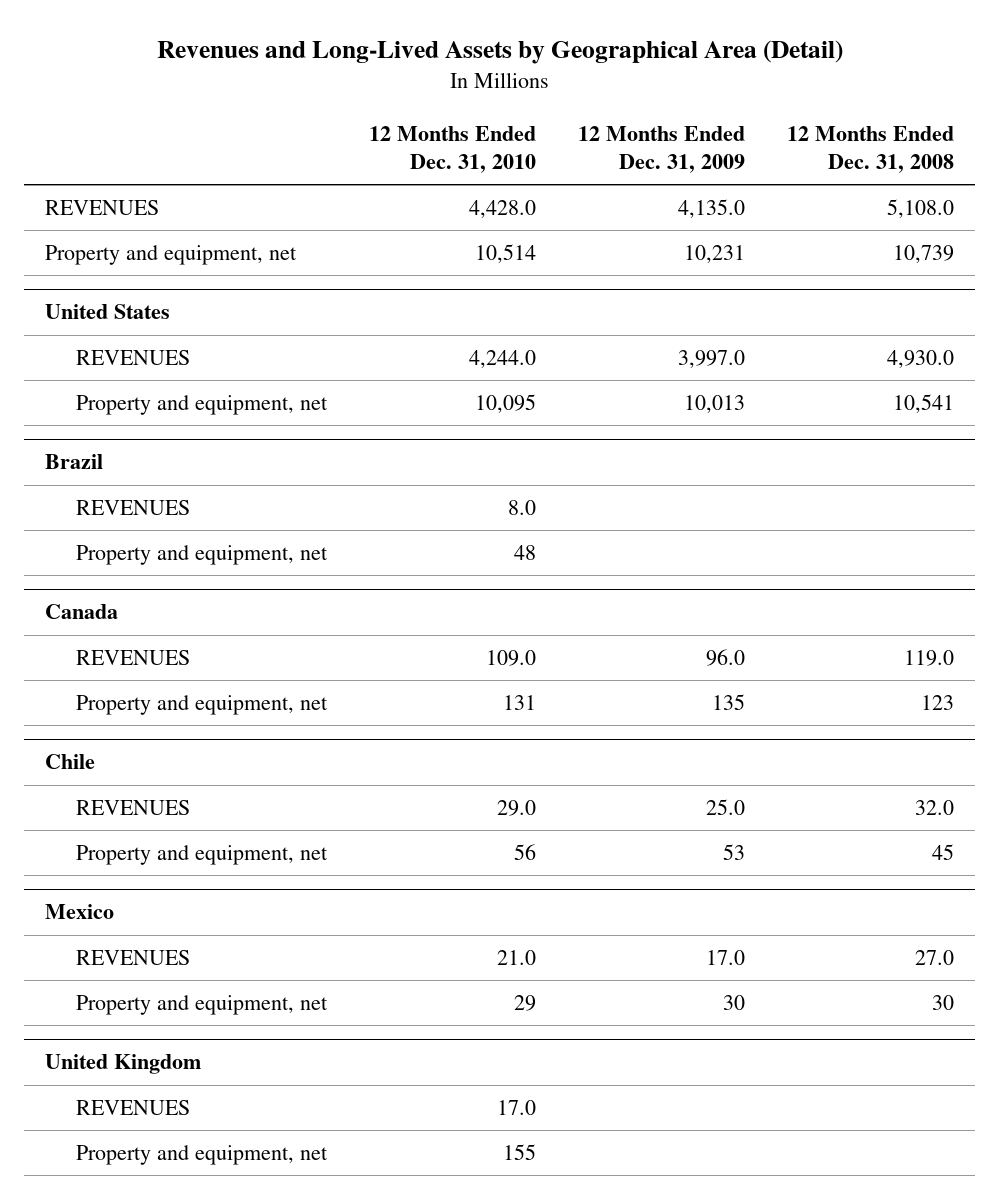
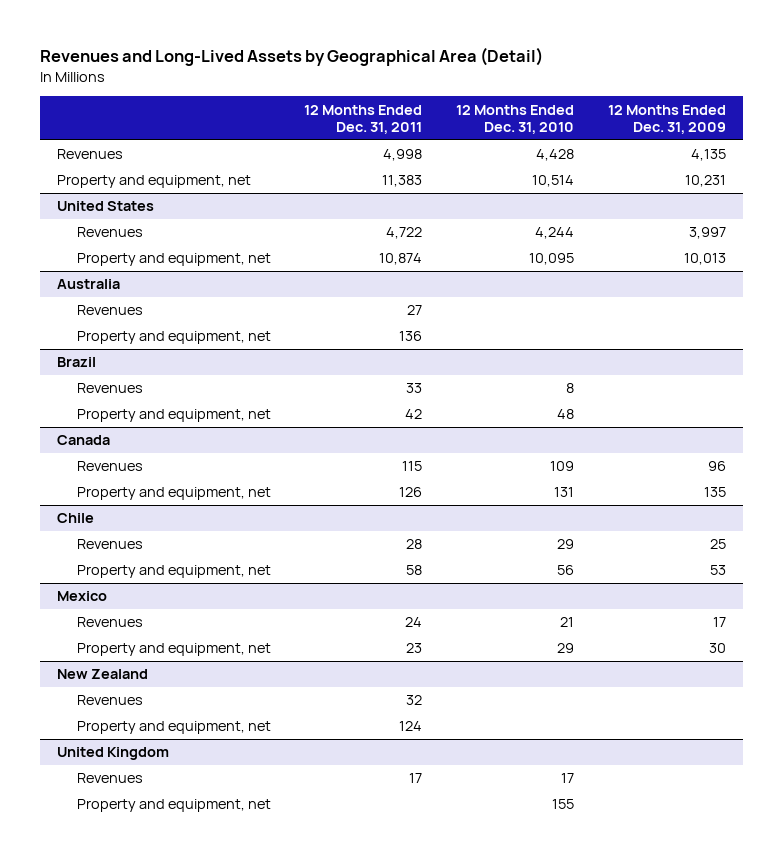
- | 12 Months Ended Dec. 31, 2010 | 12 Months Ended Dec. 31, 2009 | 12 Months Ended Dec. 31, 2008
+ | 12 Months Ended Dec. 31, 2011 | 12 Months Ended Dec. 31, 2010 | 12 Months Ended Dec. 31, 2009
- REVENUES | 4,428.0 | 4,135.0 | 5,108.0
+ Revenues | 4,998 | 4,428 | 4,135
@ United States
- REVENUES | 4,244.0 | 3,997.0 | 4,930.0
+ Revenues | 4,722 | 4,244 | 3,997
+ Australia
+ Revenues | 27 | |
+ Property and equipment, net | 136 | |
@ Brazil
- REVENUES | 8.0 | |
+ Revenues | 33 | 8 |
@ Canada
- REVENUES | 109.0 | 96.0 | 119.0
+ Revenues | 115 | 109 | 96
@ Chile
- REVENUES | 29.0 | 25.0 | 32.0
+ Revenues | 28 | 29 | 25
@ Mexico
- REVENUES | 21.0 | 17.0 | 27.0
+ Revenues | 24 | 21 | 17
+ New Zealand
+ Revenues | 32 | |
+ Property and equipment, net | 124 | |
@ United Kingdom
- REVENUES | 17.0 | |
+ Revenues | 17 | 17 |

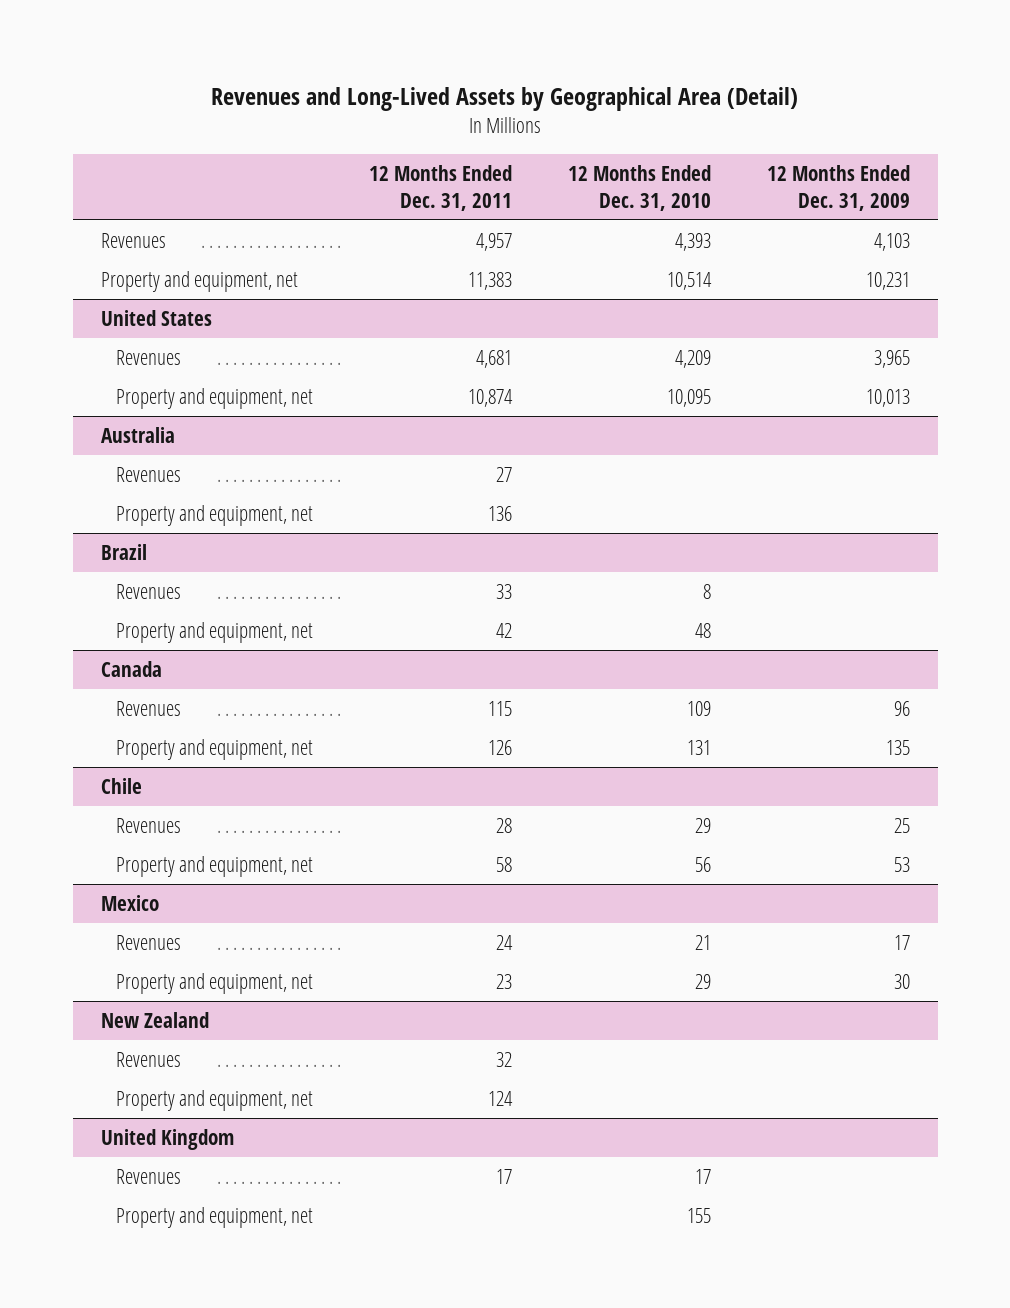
- Revenues | 4,998 | 4,428 | 4,135
+ Revenues | 4,957 | 4,393 | 4,103
@ United States
- Revenues | 4,722 | 4,244 | 3,997
+ Revenues | 4,681 | 4,209 | 3,965

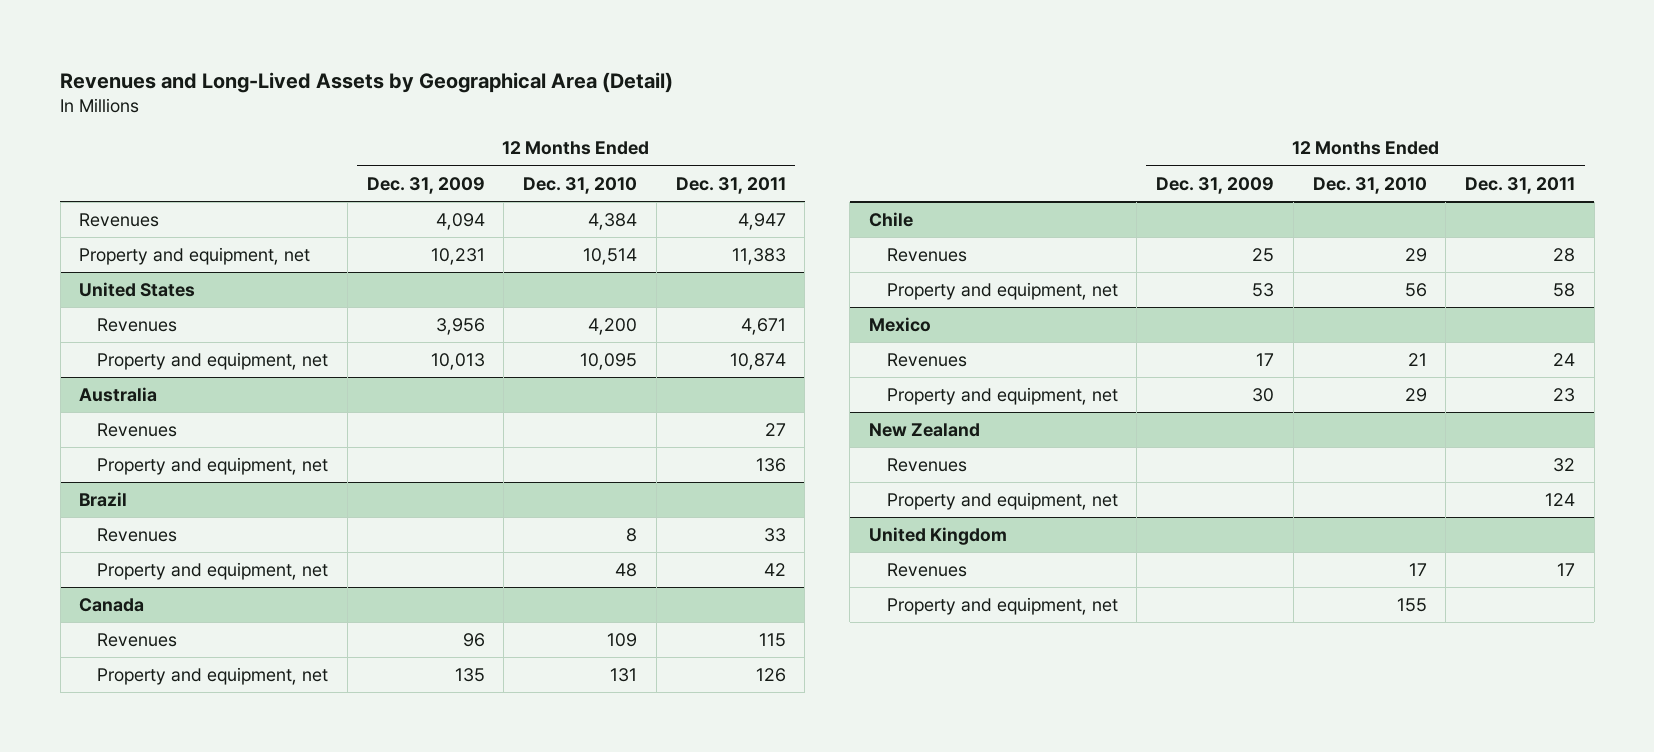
- | 12 Months Ended Dec. 31, 2011 | 12 Months Ended Dec. 31, 2010 | 12 Months Ended Dec. 31, 2009
+ | 12 Months Ended Dec. 31, 2009 | 12 Months Ended Dec. 31, 2010 | 12 Months Ended Dec. 31, 2011
- Revenues | 4,957 | 4,393 | 4,103
+ Revenues | 4,094 | 4,384 | 4,947
@ United States
- Revenues | 4,681 | 4,209 | 3,965
+ Revenues | 3,956 | 4,200 | 4,671

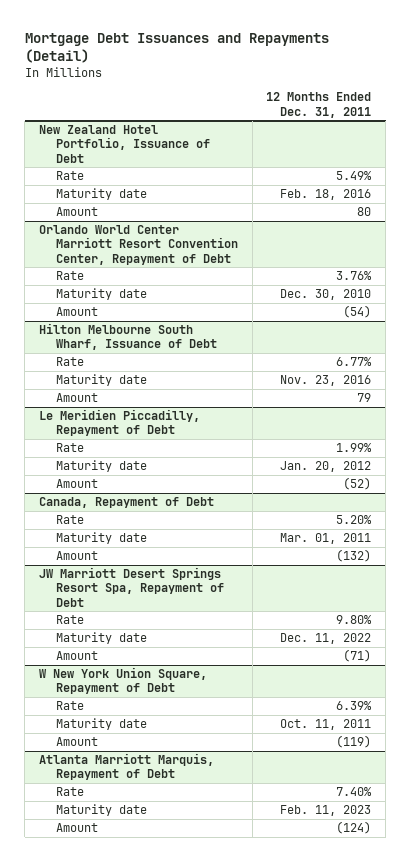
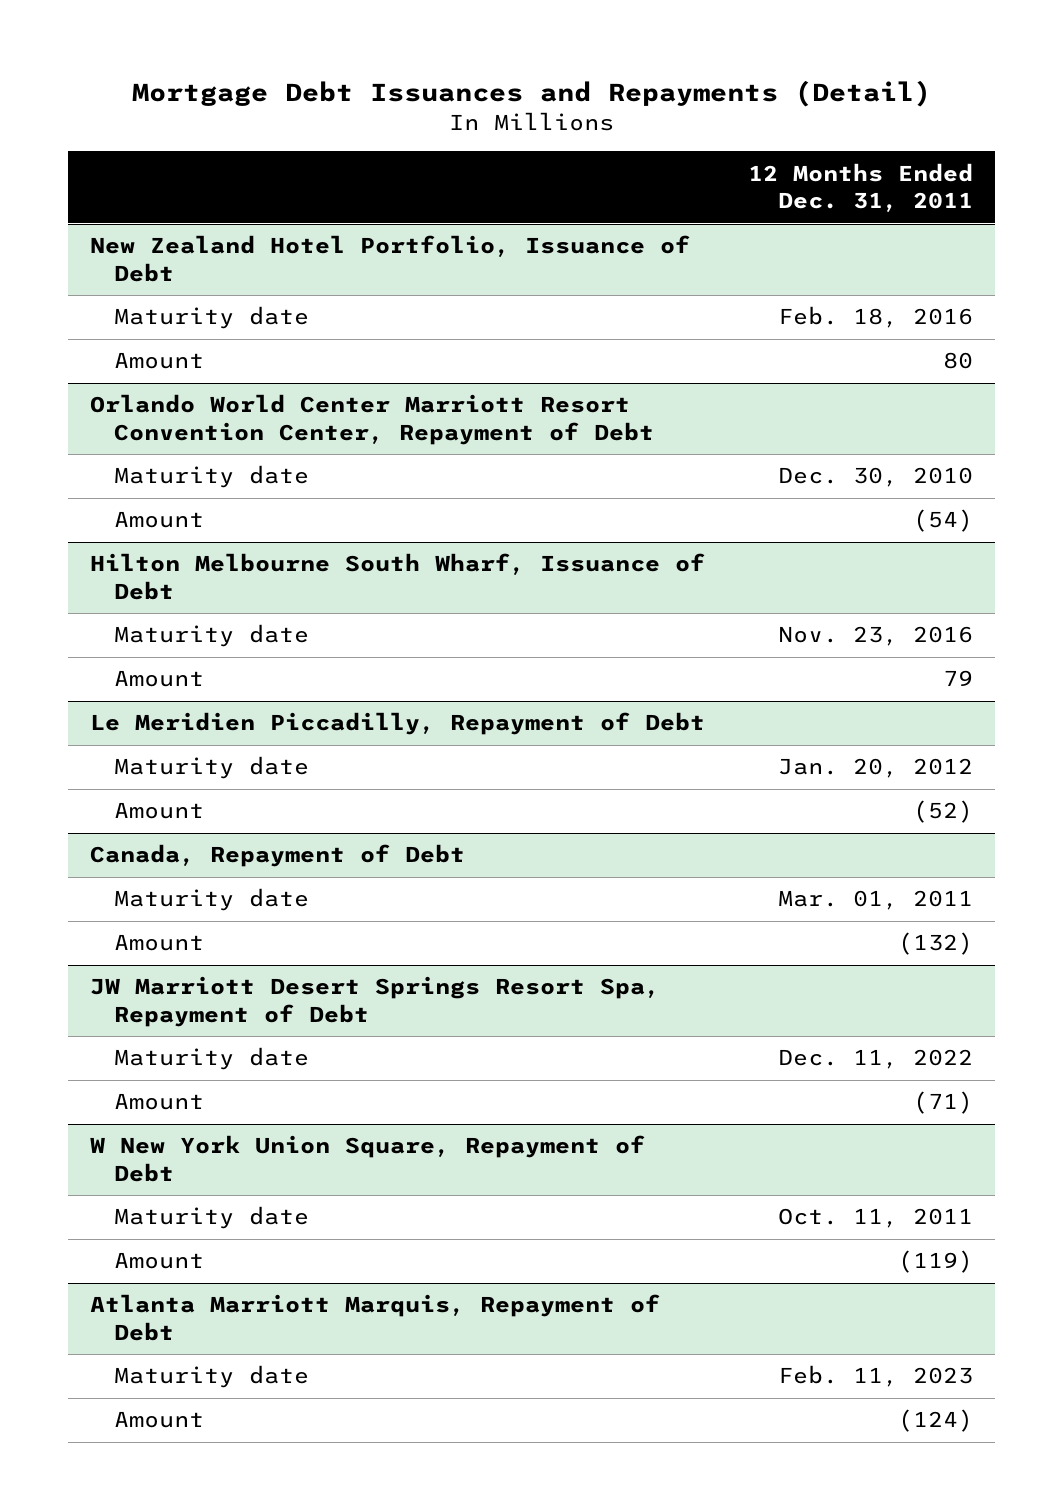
@ New Zealand Hotel Portfolio, Issuance of Debt
- Rate | 5.49%
@ Orlando World Center Marriott Resort Convention Center, Repayment of Debt
- Rate | 3.76%
@ Hilton Melbourne South Wharf, Issuance of Debt
- Rate | 6.77%
@ Le Meridien Piccadilly, Repayment of Debt
- Rate | 1.99%
@ Canada, Repayment of Debt
- Rate | 5.20%
@ JW Marriott Desert Springs Resort Spa, Repayment of Debt
- Rate | 9.80%
@ W New York Union Square, Repayment of Debt
- Rate | 6.39%
@ Atlanta Marriott Marquis, Repayment of Debt
- Rate | 7.40%

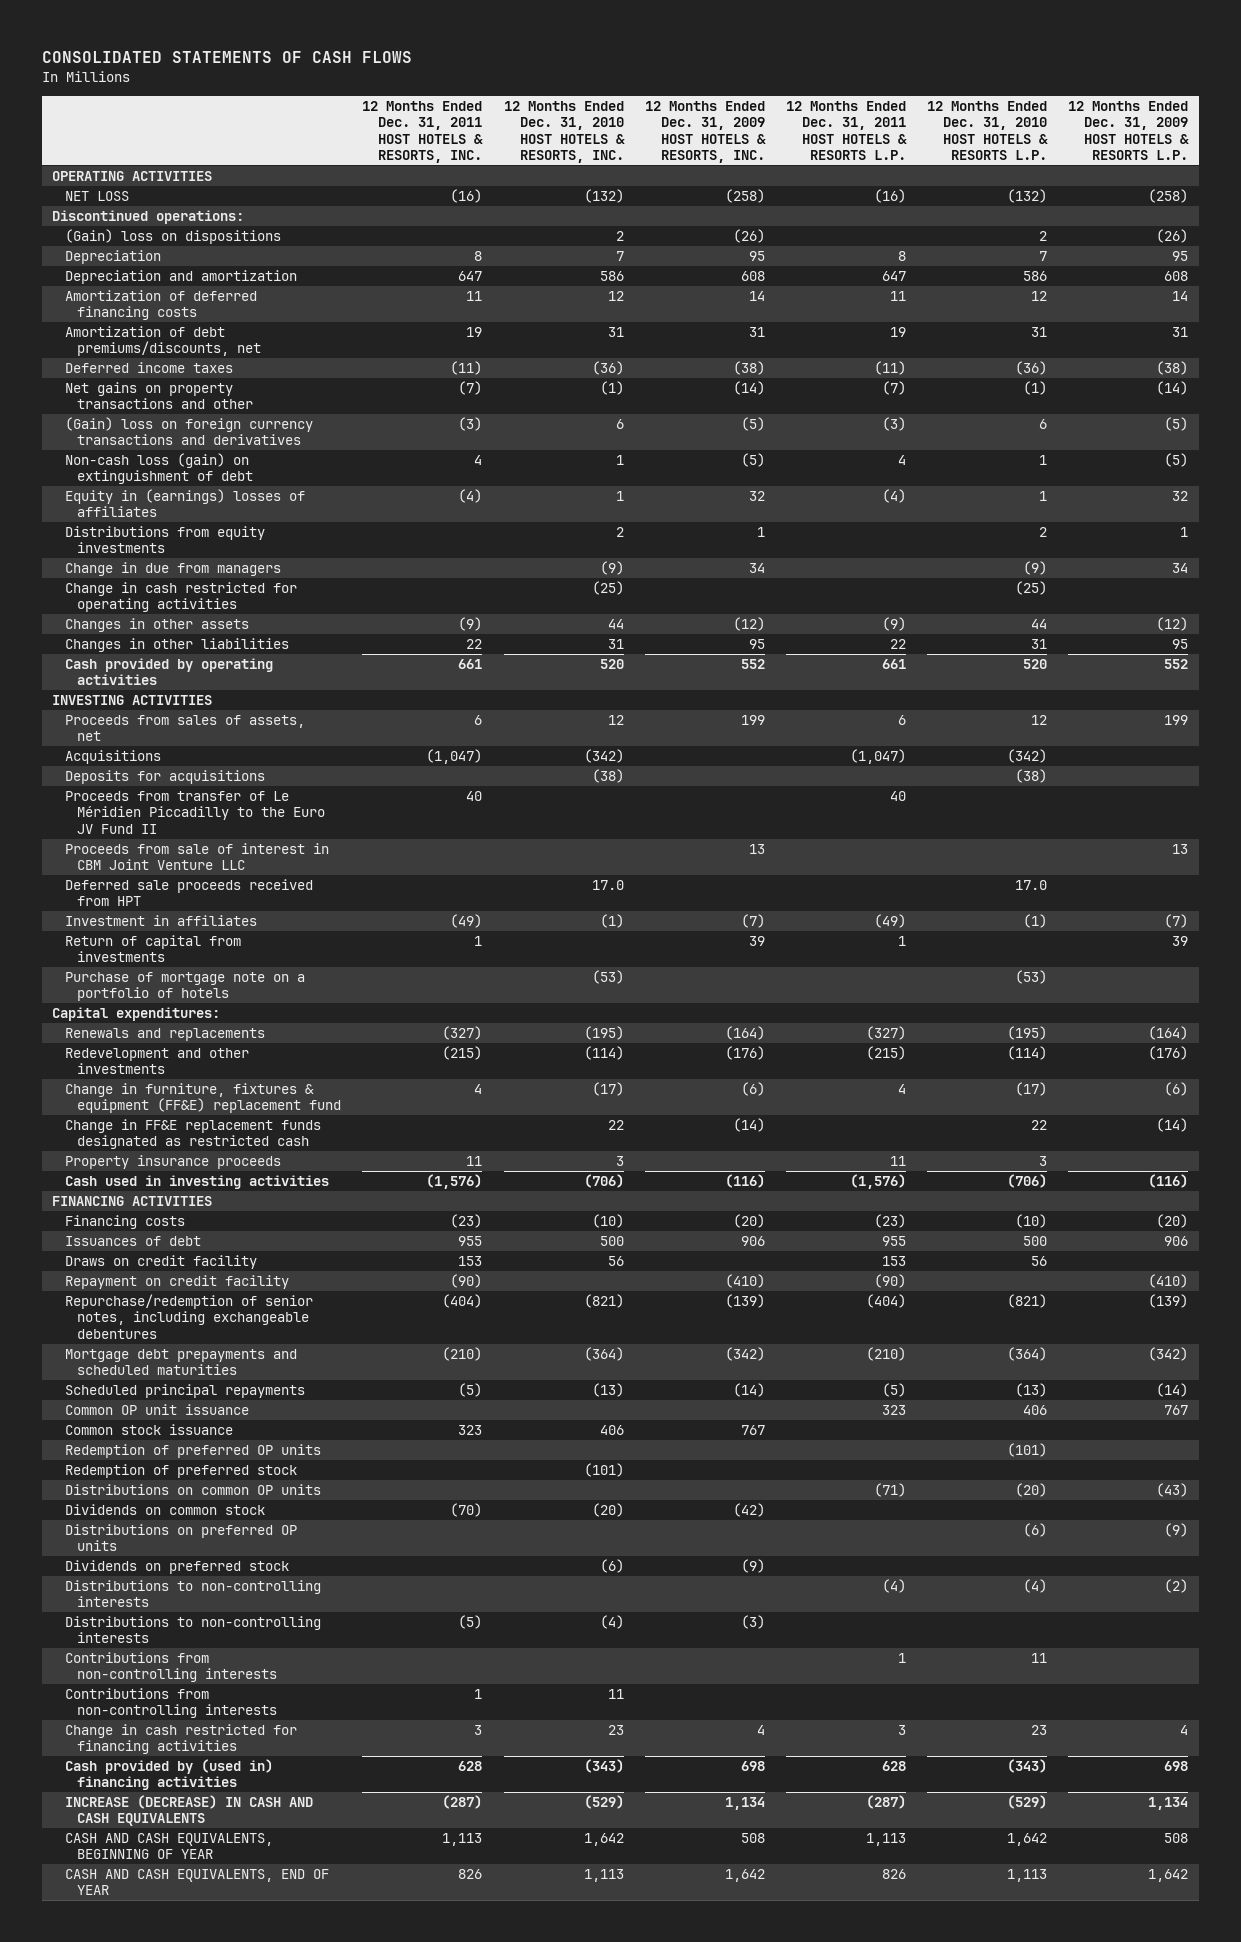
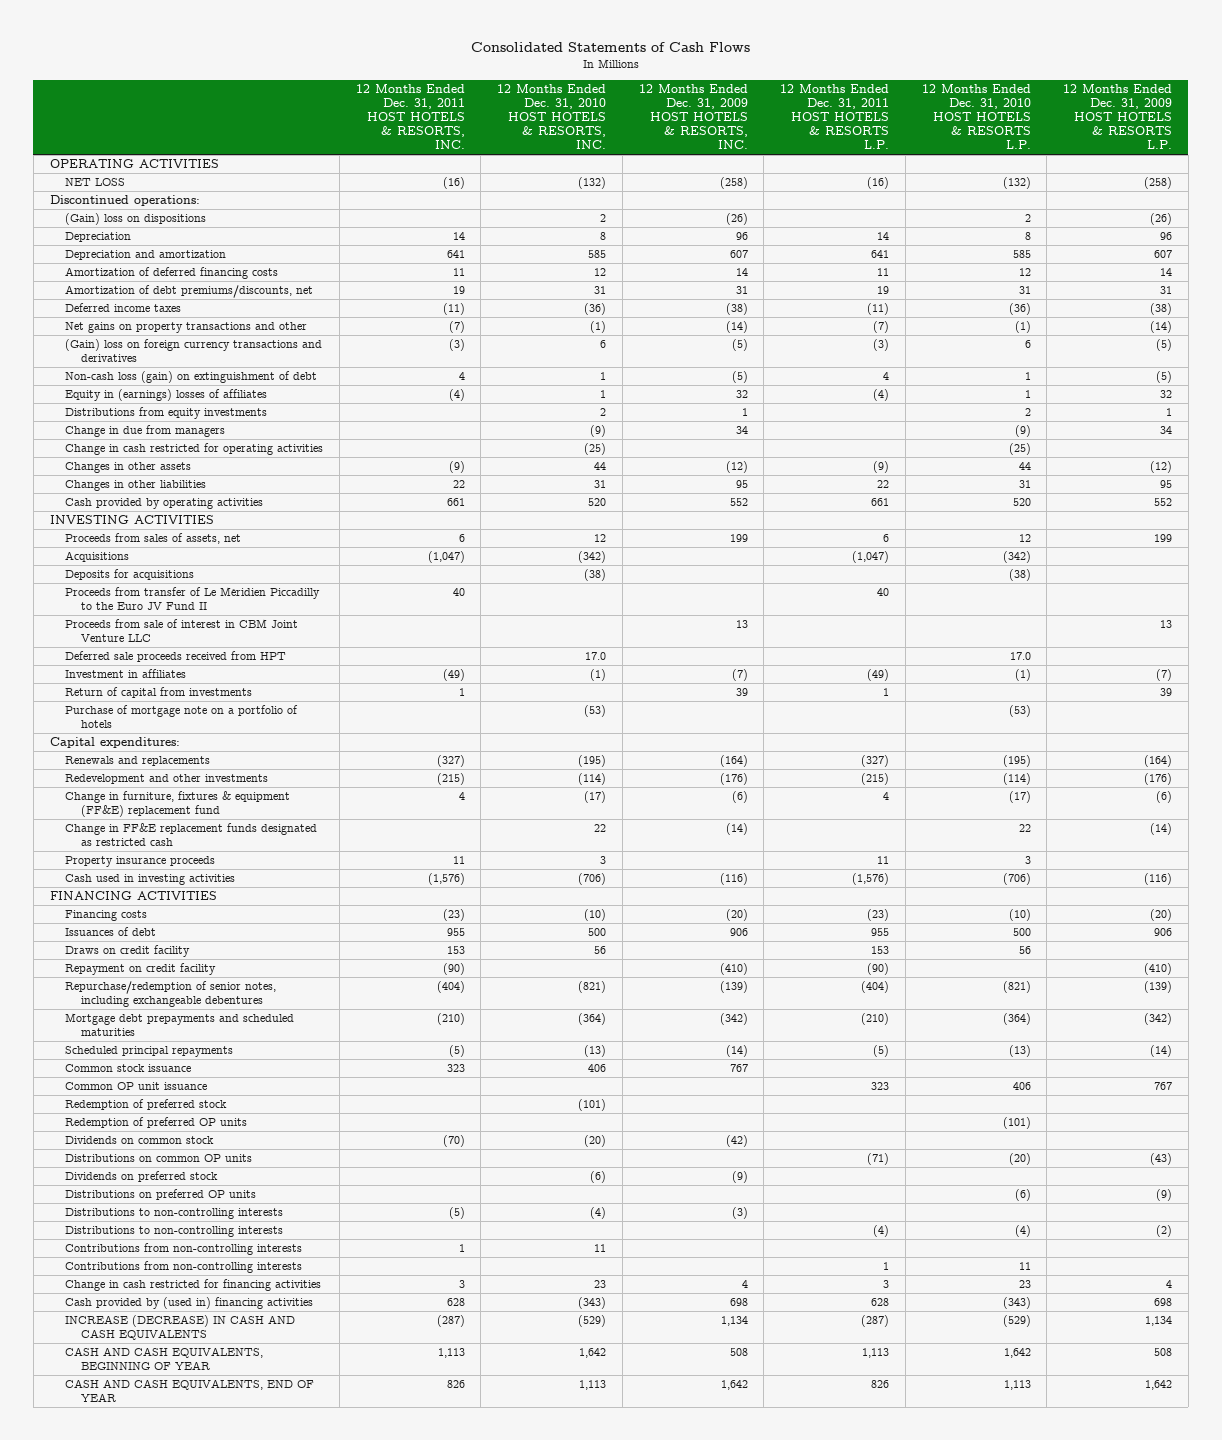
- CONSOLIDATED STATEMENTS OF CASH FLOWS
+ Consolidated Statements of Cash Flows
- Depreciation | 8 | 7 | 95 | 8 | 7 | 95
- Depreciation and amortization | 647 | 586 | 608 | 647 | 586 | 608
+ Depreciation | 14 | 8 | 96 | 14 | 8 | 96
+ Depreciation and amortization | 641 | 585 | 607 | 641 | 585 | 607
moved down: Common OP unit issuance | | | | 323 | 406 | 767
moved down: Redemption of preferred OP units | | | | | (101) |
moved down: Distributions on common OP units | | | | (71) | (20) | (43)
moved down: Distributions on preferred OP units | | | | | (6) | (9)
moved down: Distributions to non-controlling interests | | | | (4) | (4) | (2)
moved down: Contributions from non-controlling interests | | | | 1 | 11 |

